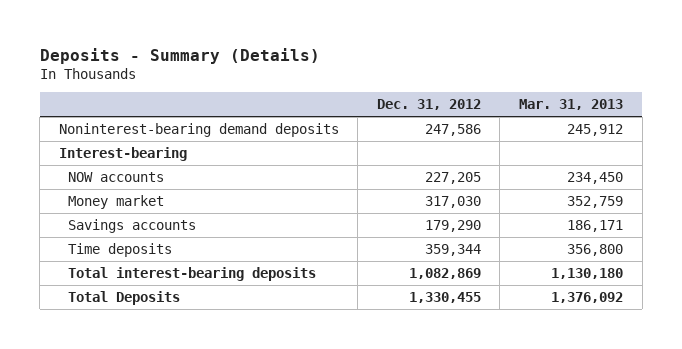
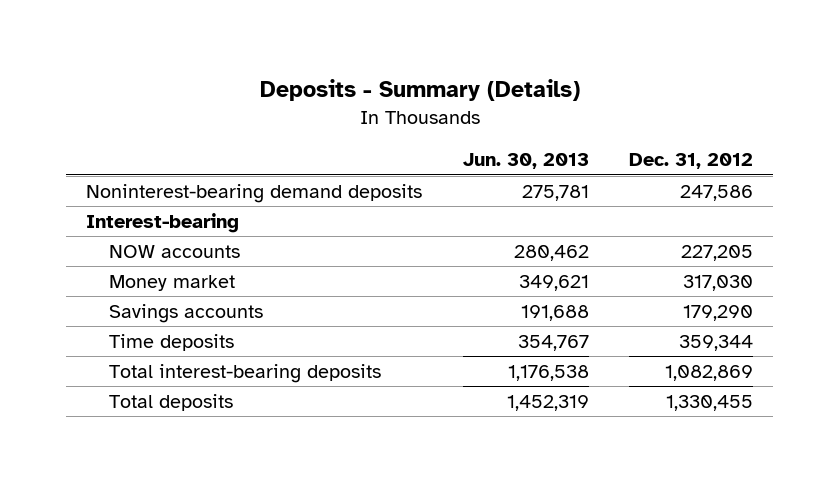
- | Dec. 31, 2012 | Mar. 31, 2013
+ | Jun. 30, 2013 | Dec. 31, 2012
- Total Deposits | 1,330,455 | 1,376,092
+ Total deposits | 1,452,319 | 1,330,455

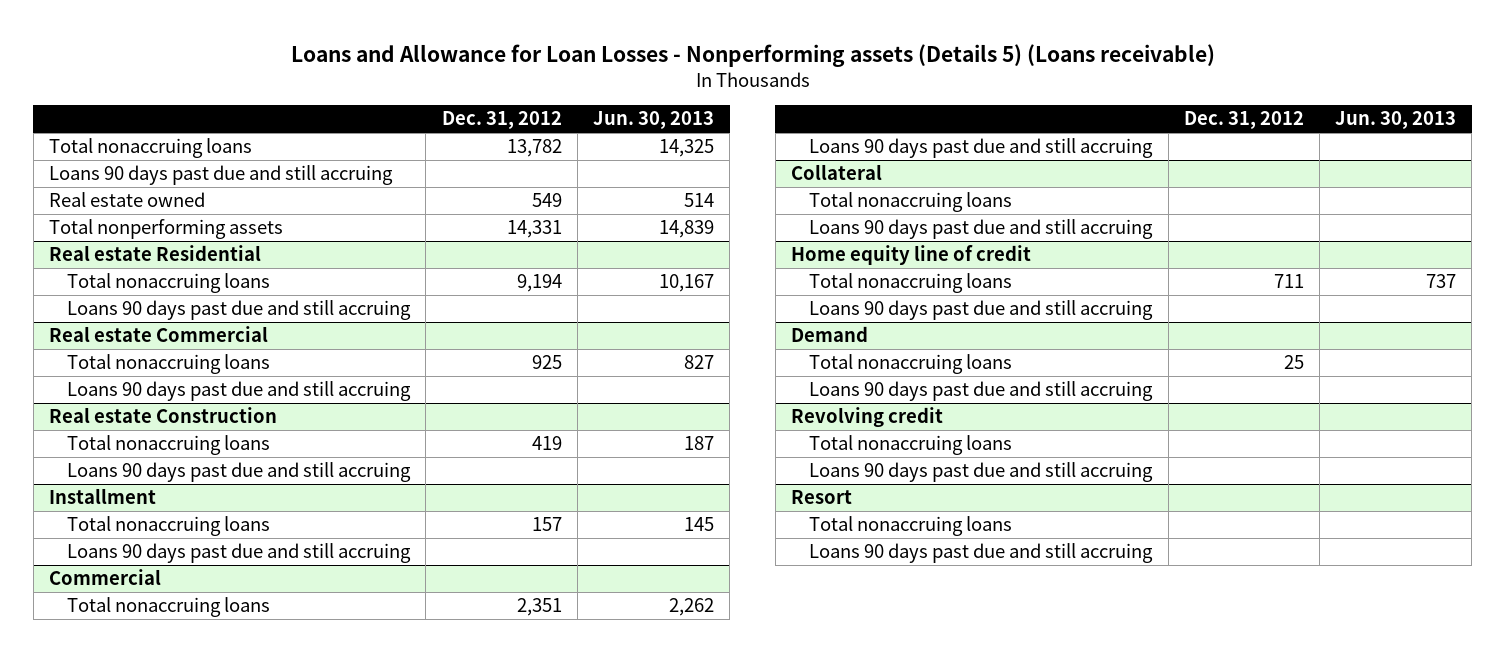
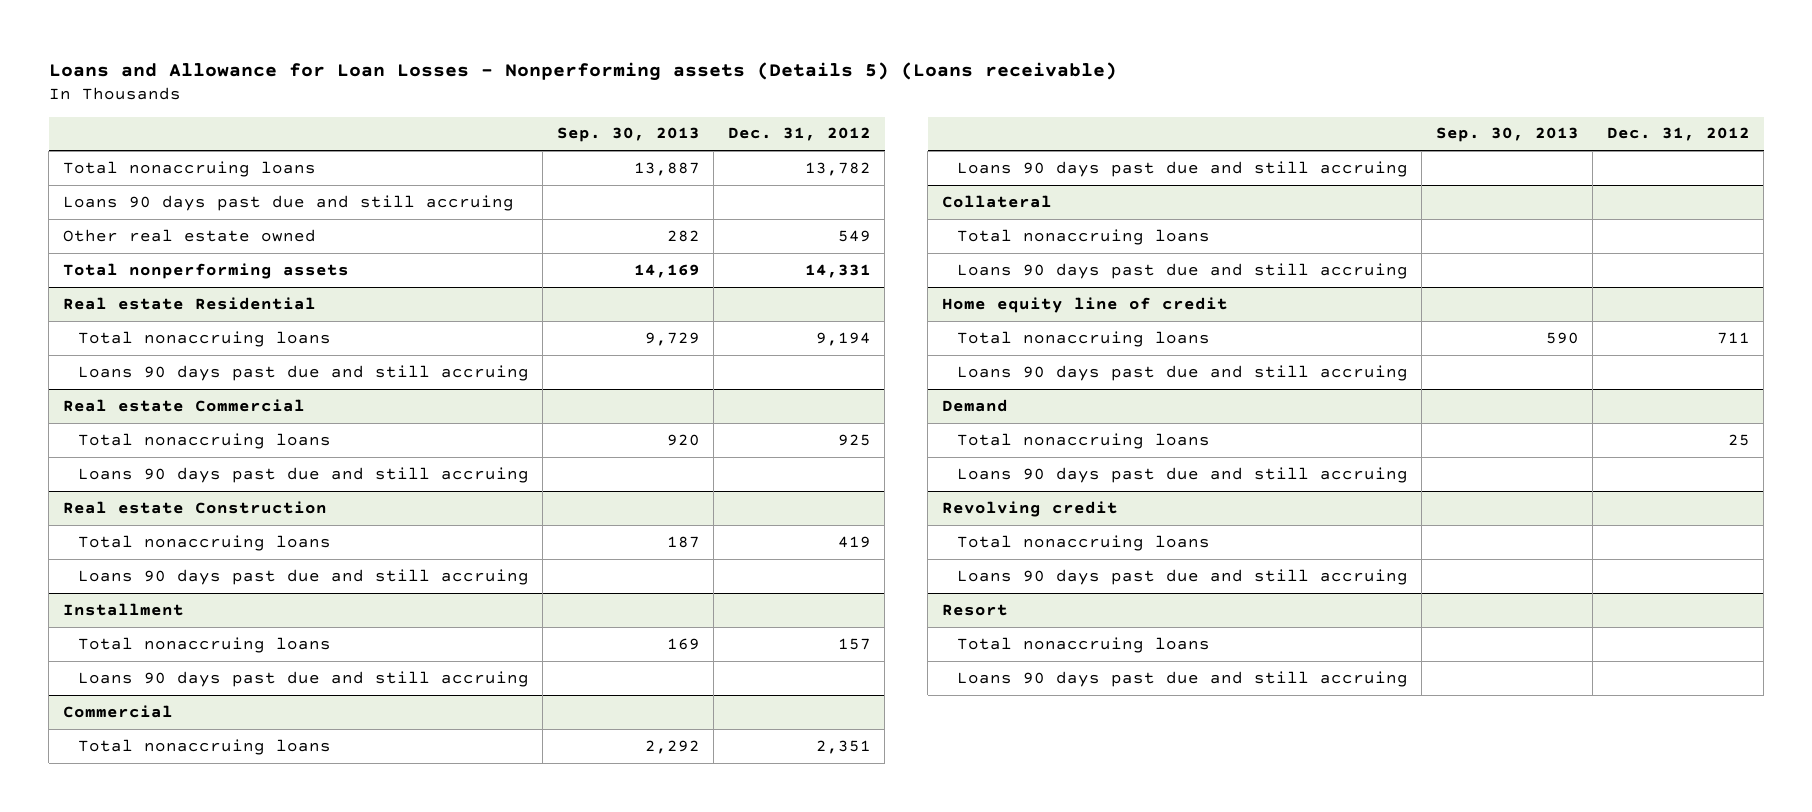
- | Dec. 31, 2012 | Jun. 30, 2013
+ | Sep. 30, 2013 | Dec. 31, 2012
- Real estate owned | 549 | 514
+ Other real estate owned | 282 | 549

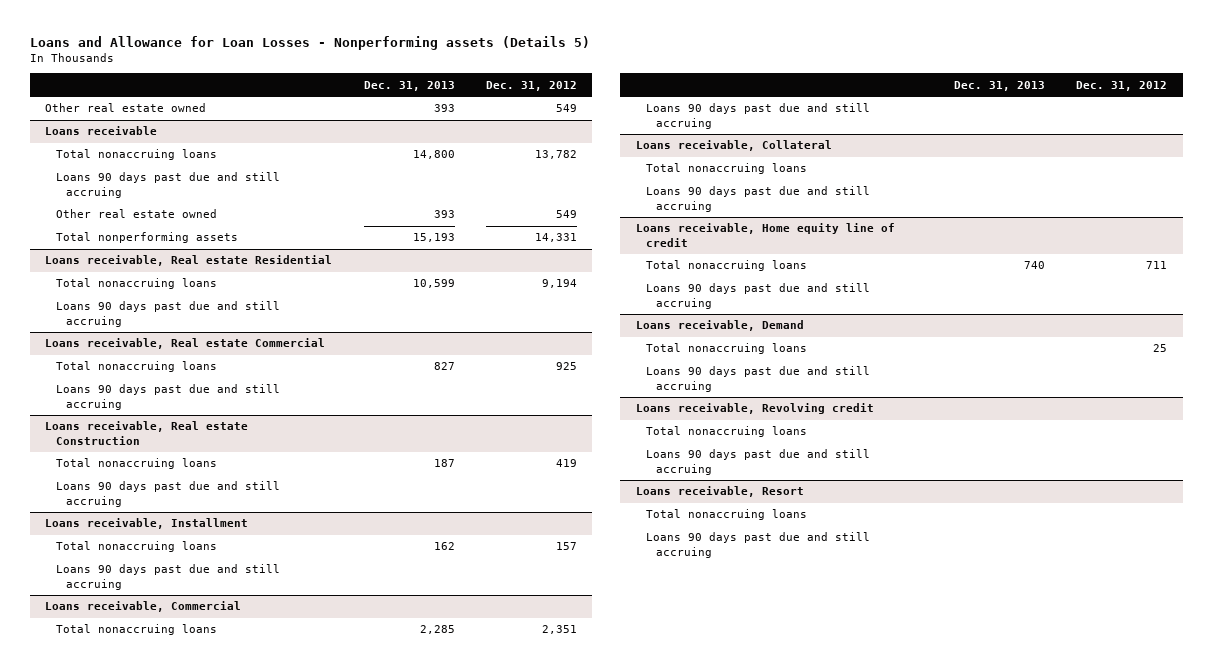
- Loans and Allowance for Loan Losses - Nonperforming assets (Details 5) (Loans receivable)
+ Loans and Allowance for Loan Losses - Nonperforming assets (Details 5)
- | Sep. 30, 2013 | Dec. 31, 2012
+ | Dec. 31, 2013 | Dec. 31, 2012
+ Other real estate owned | 393 | 549
+ Loans receivable
- Real estate Residential
+ Loans receivable, Real estate Residential
- Real estate Commercial
+ Loans receivable, Real estate Commercial
- Real estate Construction
+ Loans receivable, Real estate Construction
- Installment
+ Loans receivable, Installment
- Commercial
+ Loans receivable, Commercial
- Collateral
+ Loans receivable, Collateral
- Home equity line of credit
+ Loans receivable, Home equity line of credit
- Demand
+ Loans receivable, Demand
- Revolving credit
+ Loans receivable, Revolving credit
- Resort
+ Loans receivable, Resort

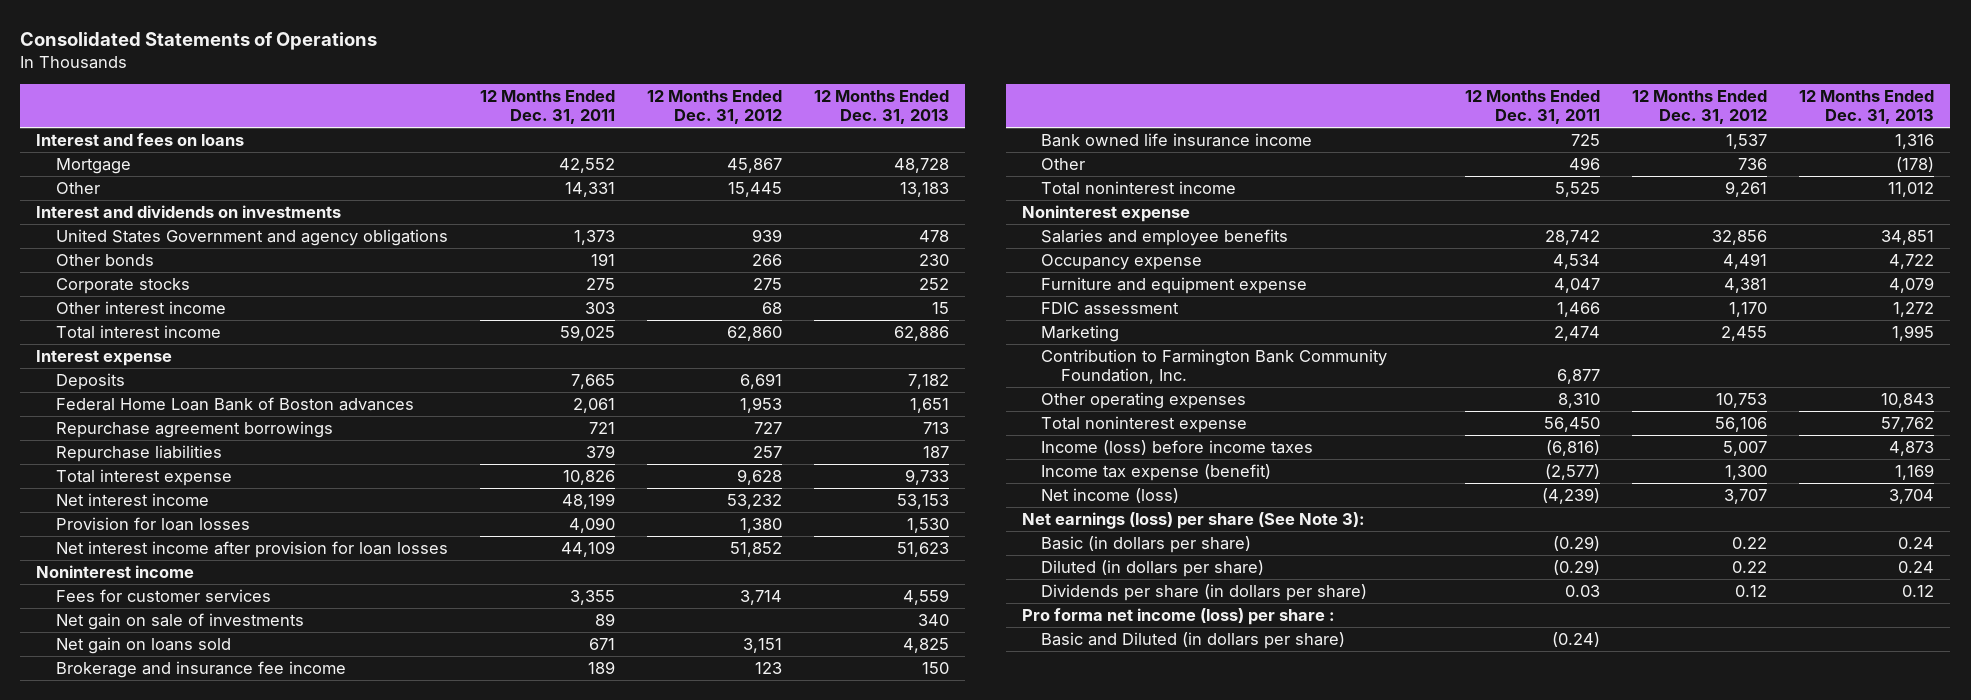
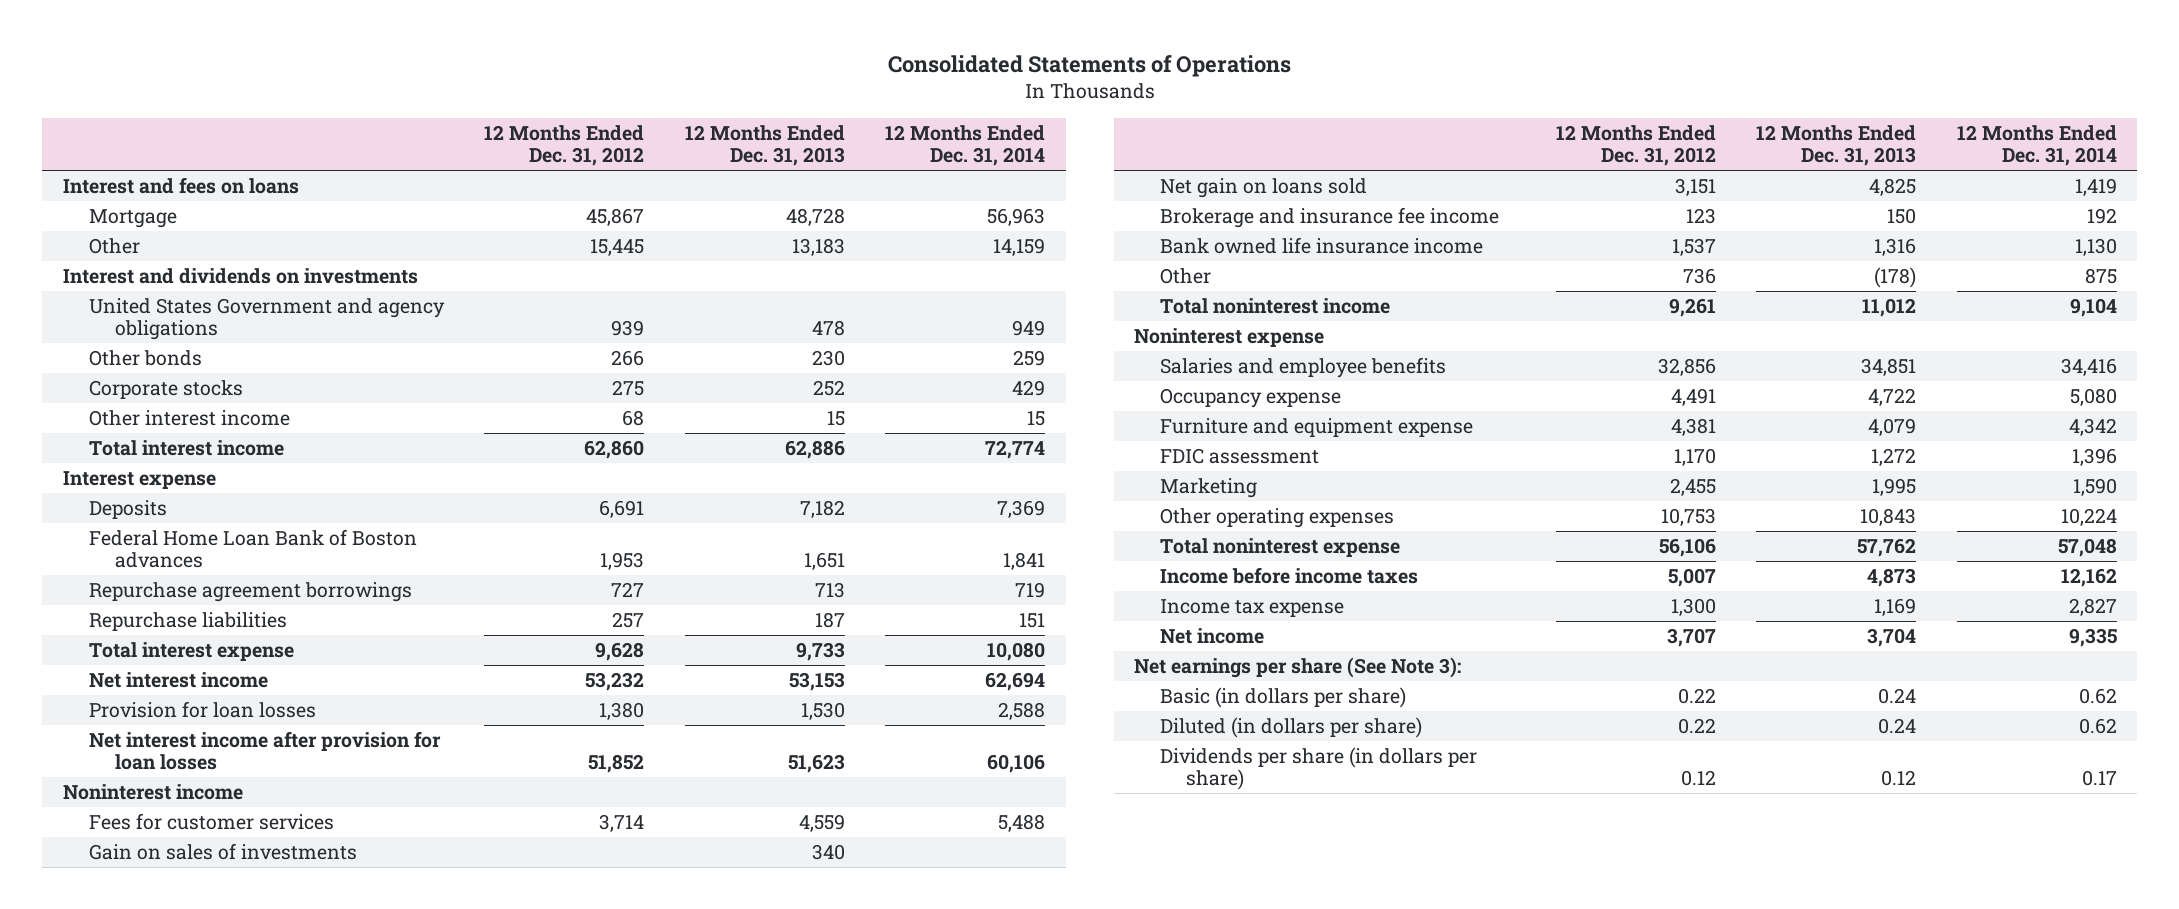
- | 12 Months Ended Dec. 31, 2011 | 12 Months Ended Dec. 31, 2012 | 12 Months Ended Dec. 31, 2013
+ | 12 Months Ended Dec. 31, 2012 | 12 Months Ended Dec. 31, 2013 | 12 Months Ended Dec. 31, 2014
- Net gain on sale of investments | 89 | | 340
+ Gain on sales of investments | | 340 |
- Contribution to Farmington Bank Community Foundation, Inc. | 6,877 | |
- Income (loss) before income taxes | (6,816) | 5,007 | 4,873
- Income tax expense (benefit) | (2,577) | 1,300 | 1,169
- Net income (loss) | (4,239) | 3,707 | 3,704
- Net earnings (loss) per share (See Note 3):
+ Income before income taxes | 5,007 | 4,873 | 12,162
+ Income tax expense | 1,300 | 1,169 | 2,827
+ Net income | 3,707 | 3,704 | 9,335
+ Net earnings per share (See Note 3):
- Pro forma net income (loss) per share :
- Basic and Diluted (in dollars per share) | (0.24) | |

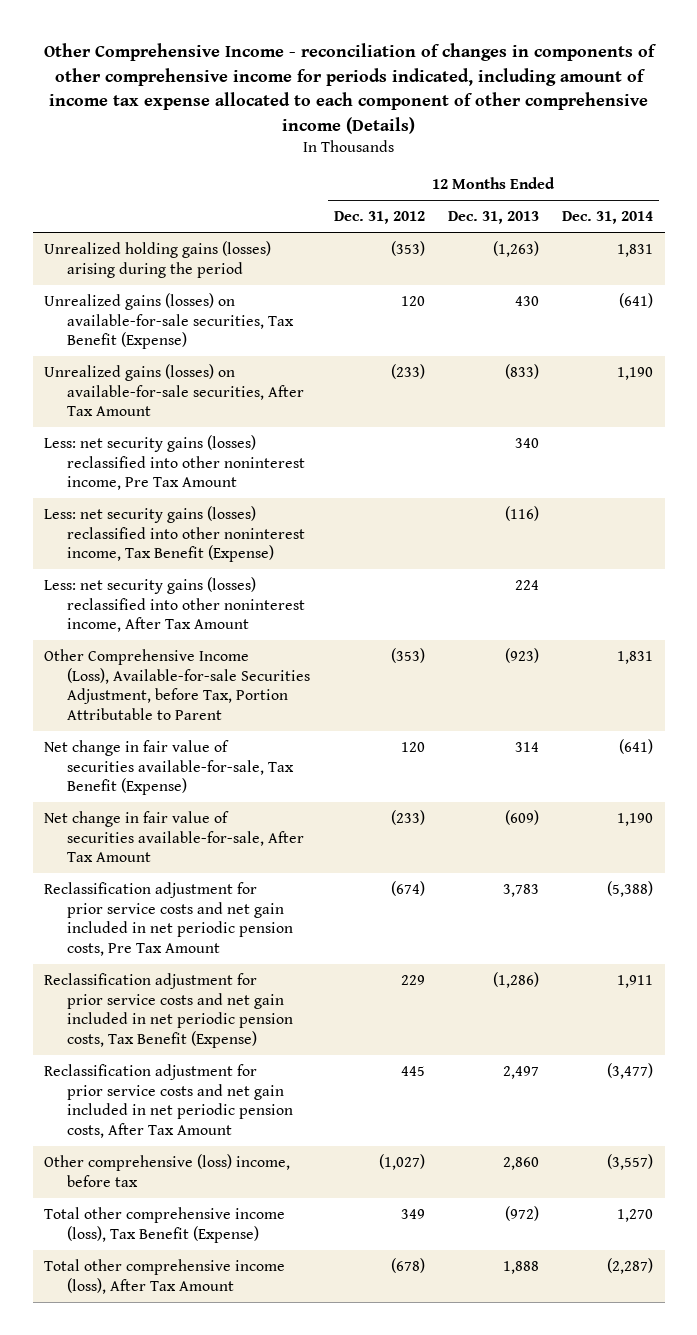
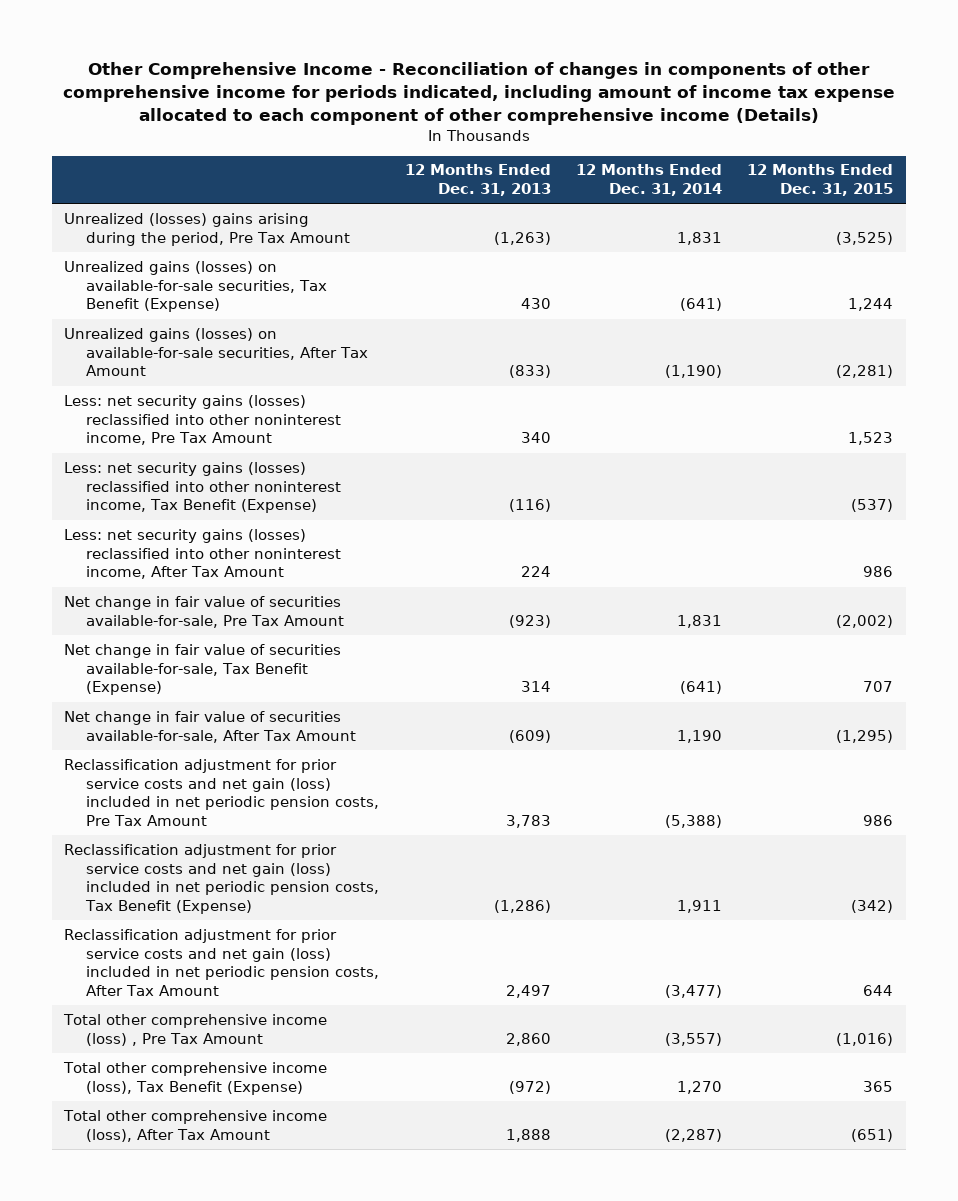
- Other Comprehensive Income - reconciliation of changes in components of other comprehensive income for periods indicated, including amount of income tax expense allocated to each component of other comprehensive income (Details)
+ Other Comprehensive Income - Reconciliation of changes in components of other comprehensive income for periods indicated, including amount of income tax expense allocated to each component of other comprehensive income (Details)
- | 12 Months Ended Dec. 31, 2012 | 12 Months Ended Dec. 31, 2013 | 12 Months Ended Dec. 31, 2014
+ | 12 Months Ended Dec. 31, 2013 | 12 Months Ended Dec. 31, 2014 | 12 Months Ended Dec. 31, 2015
- Unrealized holding gains (losses) arising during the period | (353) | (1,263) | 1,831
+ Unrealized (losses) gains arising during the period, Pre Tax Amount | (1,263) | 1,831 | (3,525)
- Unrealized gains (losses) on available-for-sale securities, After Tax Amount | (233) | (833) | 1,190
+ Unrealized gains (losses) on available-for-sale securities, After Tax Amount | (833) | (1,190) | (2,281)
- Other Comprehensive Income (Loss), Available-for-sale Securities Adjustment, before Tax, Portion Attributable to Parent | (353) | (923) | 1,831
+ Net change in fair value of securities available-for-sale, Pre Tax Amount | (923) | 1,831 | (2,002)
- Reclassification adjustment for prior service costs and net gain included in net periodic pension costs, Pre Tax Amount | (674) | 3,783 | (5,388)
- Reclassification adjustment for prior service costs and net gain included in net periodic pension costs, Tax Benefit (Expense) | 229 | (1,286) | 1,911
- Reclassification adjustment for prior service costs and net gain included in net periodic pension costs, After Tax Amount | 445 | 2,497 | (3,477)
- Other comprehensive (loss) income, before tax | (1,027) | 2,860 | (3,557)
+ Reclassification adjustment for prior service costs and net gain (loss) included in net periodic pension costs, Pre Tax Amount | 3,783 | (5,388) | 986
+ Reclassification adjustment for prior service costs and net gain (loss) included in net periodic pension costs, Tax Benefit (Expense) | (1,286) | 1,911 | (342)
+ Reclassification adjustment for prior service costs and net gain (loss) included in net periodic pension costs, After Tax Amount | 2,497 | (3,477) | 644
+ Total other comprehensive income (loss) , Pre Tax Amount | 2,860 | (3,557) | (1,016)

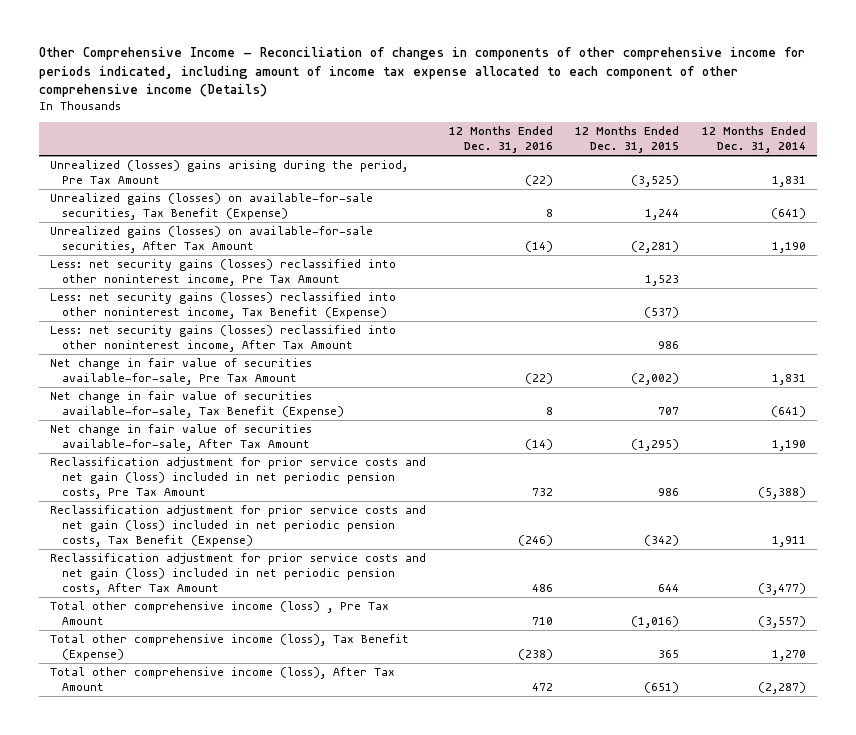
- | 12 Months Ended Dec. 31, 2013 | 12 Months Ended Dec. 31, 2014 | 12 Months Ended Dec. 31, 2015
+ | 12 Months Ended Dec. 31, 2016 | 12 Months Ended Dec. 31, 2015 | 12 Months Ended Dec. 31, 2014
- Unrealized gains (losses) on available-for-sale securities, After Tax Amount | (833) | (1,190) | (2,281)
+ Unrealized gains (losses) on available-for-sale securities, After Tax Amount | (14) | (2,281) | 1,190

